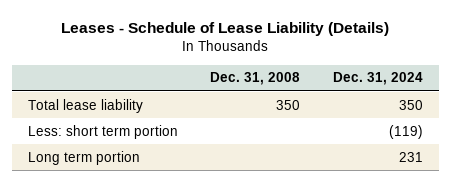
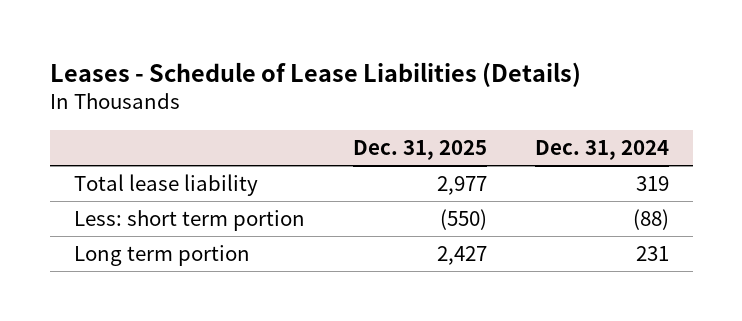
- Leases - Schedule of Lease Liability (Details)
+ Leases - Schedule of Lease Liabilities (Details)
- | Dec. 31, 2008 | Dec. 31, 2024
+ | Dec. 31, 2025 | Dec. 31, 2024
- Total lease liability | 350 | 350
- Less: short term portion | | (119)
+ Total lease liability | 2,977 | 319
+ Less: short term portion | (550) | (88)

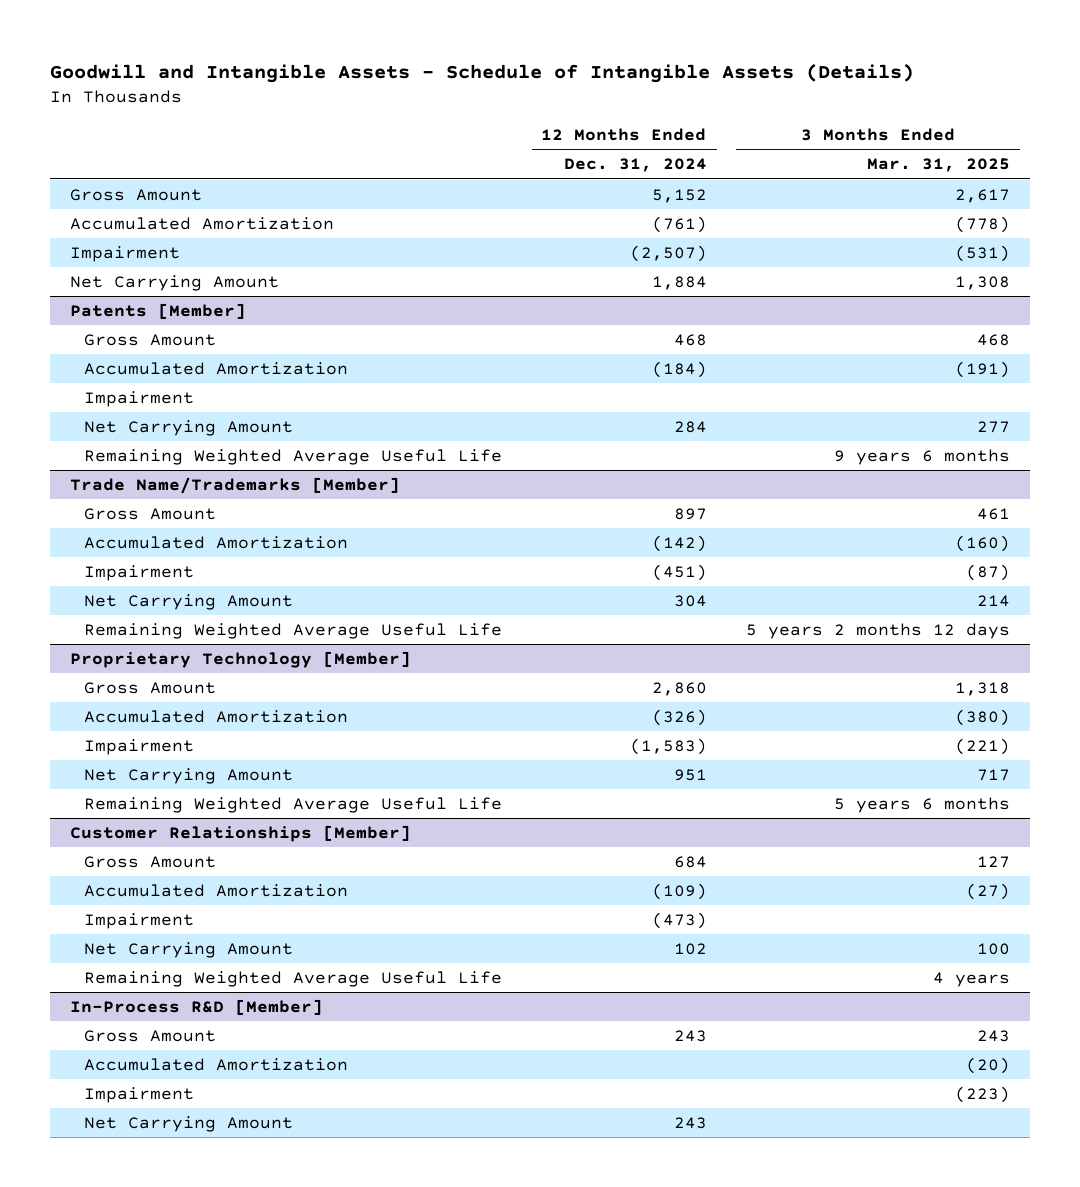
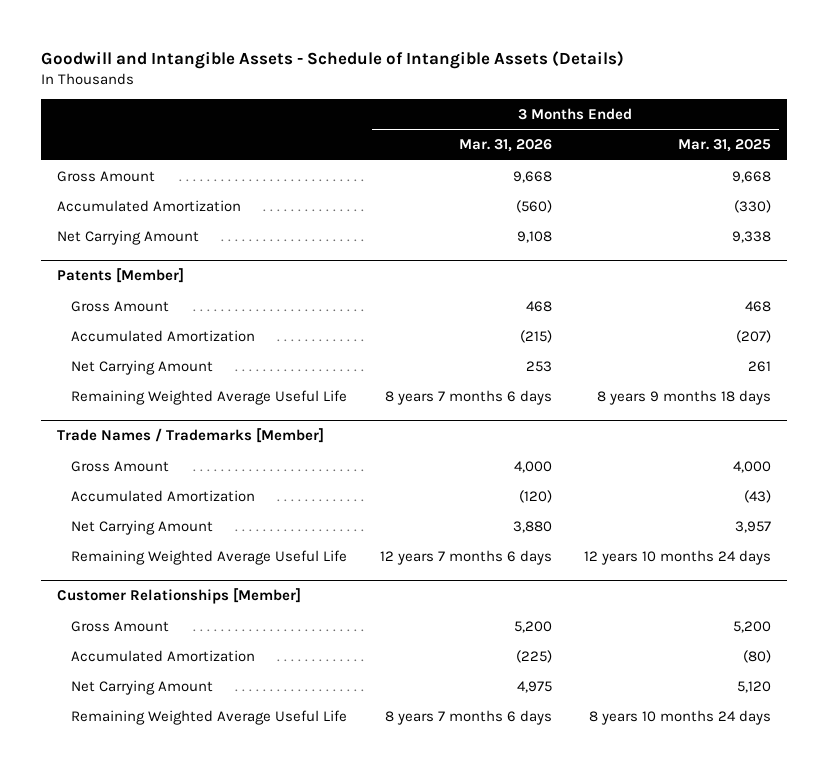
- | 12 Months Ended Dec. 31, 2024 | 3 Months Ended Mar. 31, 2025
+ | 3 Months Ended Mar. 31, 2026 | 3 Months Ended Mar. 31, 2025
- Gross Amount | 5,152 | 2,617
- Accumulated Amortization | (761) | (778)
- Impairment | (2,507) | (531)
- Net Carrying Amount | 1,884 | 1,308
+ Gross Amount | 9,668 | 9,668
+ Accumulated Amortization | (560) | (330)
+ Net Carrying Amount | 9,108 | 9,338
@ Patents [Member]
- Accumulated Amortization | (184) | (191)
- Impairment
- Net Carrying Amount | 284 | 277
- Remaining Weighted Average Useful Life | | 9 years 6 months
- Trade Name/Trademarks [Member]
- Gross Amount | 897 | 461
- Accumulated Amortization | (142) | (160)
- Impairment | (451) | (87)
- Net Carrying Amount | 304 | 214
- Remaining Weighted Average Useful Life | | 5 years 2 months 12 days
- Proprietary Technology [Member]
- Gross Amount | 2,860 | 1,318
- Accumulated Amortization | (326) | (380)
- Impairment | (1,583) | (221)
- Net Carrying Amount | 951 | 717
- Remaining Weighted Average Useful Life | | 5 years 6 months
@ Patents [Member]
+ Accumulated Amortization | (215) | (207)
+ Net Carrying Amount | 253 | 261
+ Remaining Weighted Average Useful Life | 8 years 7 months 6 days | 8 years 9 months 18 days
+ Trade Names / Trademarks [Member]
+ Gross Amount | 4,000 | 4,000
+ Accumulated Amortization | (120) | (43)
+ Net Carrying Amount | 3,880 | 3,957
+ Remaining Weighted Average Useful Life | 12 years 7 months 6 days | 12 years 10 months 24 days
@ Customer Relationships [Member]
- Gross Amount | 684 | 127
- Accumulated Amortization | (109) | (27)
- Impairment | (473) |
- Net Carrying Amount | 102 | 100
- Remaining Weighted Average Useful Life | | 4 years
- In-Process R&D [Member]
- Gross Amount | 243 | 243
- Accumulated Amortization | | (20)
- Impairment | | (223)
- Net Carrying Amount | 243 |
@ Customer Relationships [Member]
+ Gross Amount | 5,200 | 5,200
+ Accumulated Amortization | (225) | (80)
+ Net Carrying Amount | 4,975 | 5,120
+ Remaining Weighted Average Useful Life | 8 years 7 months 6 days | 8 years 10 months 24 days

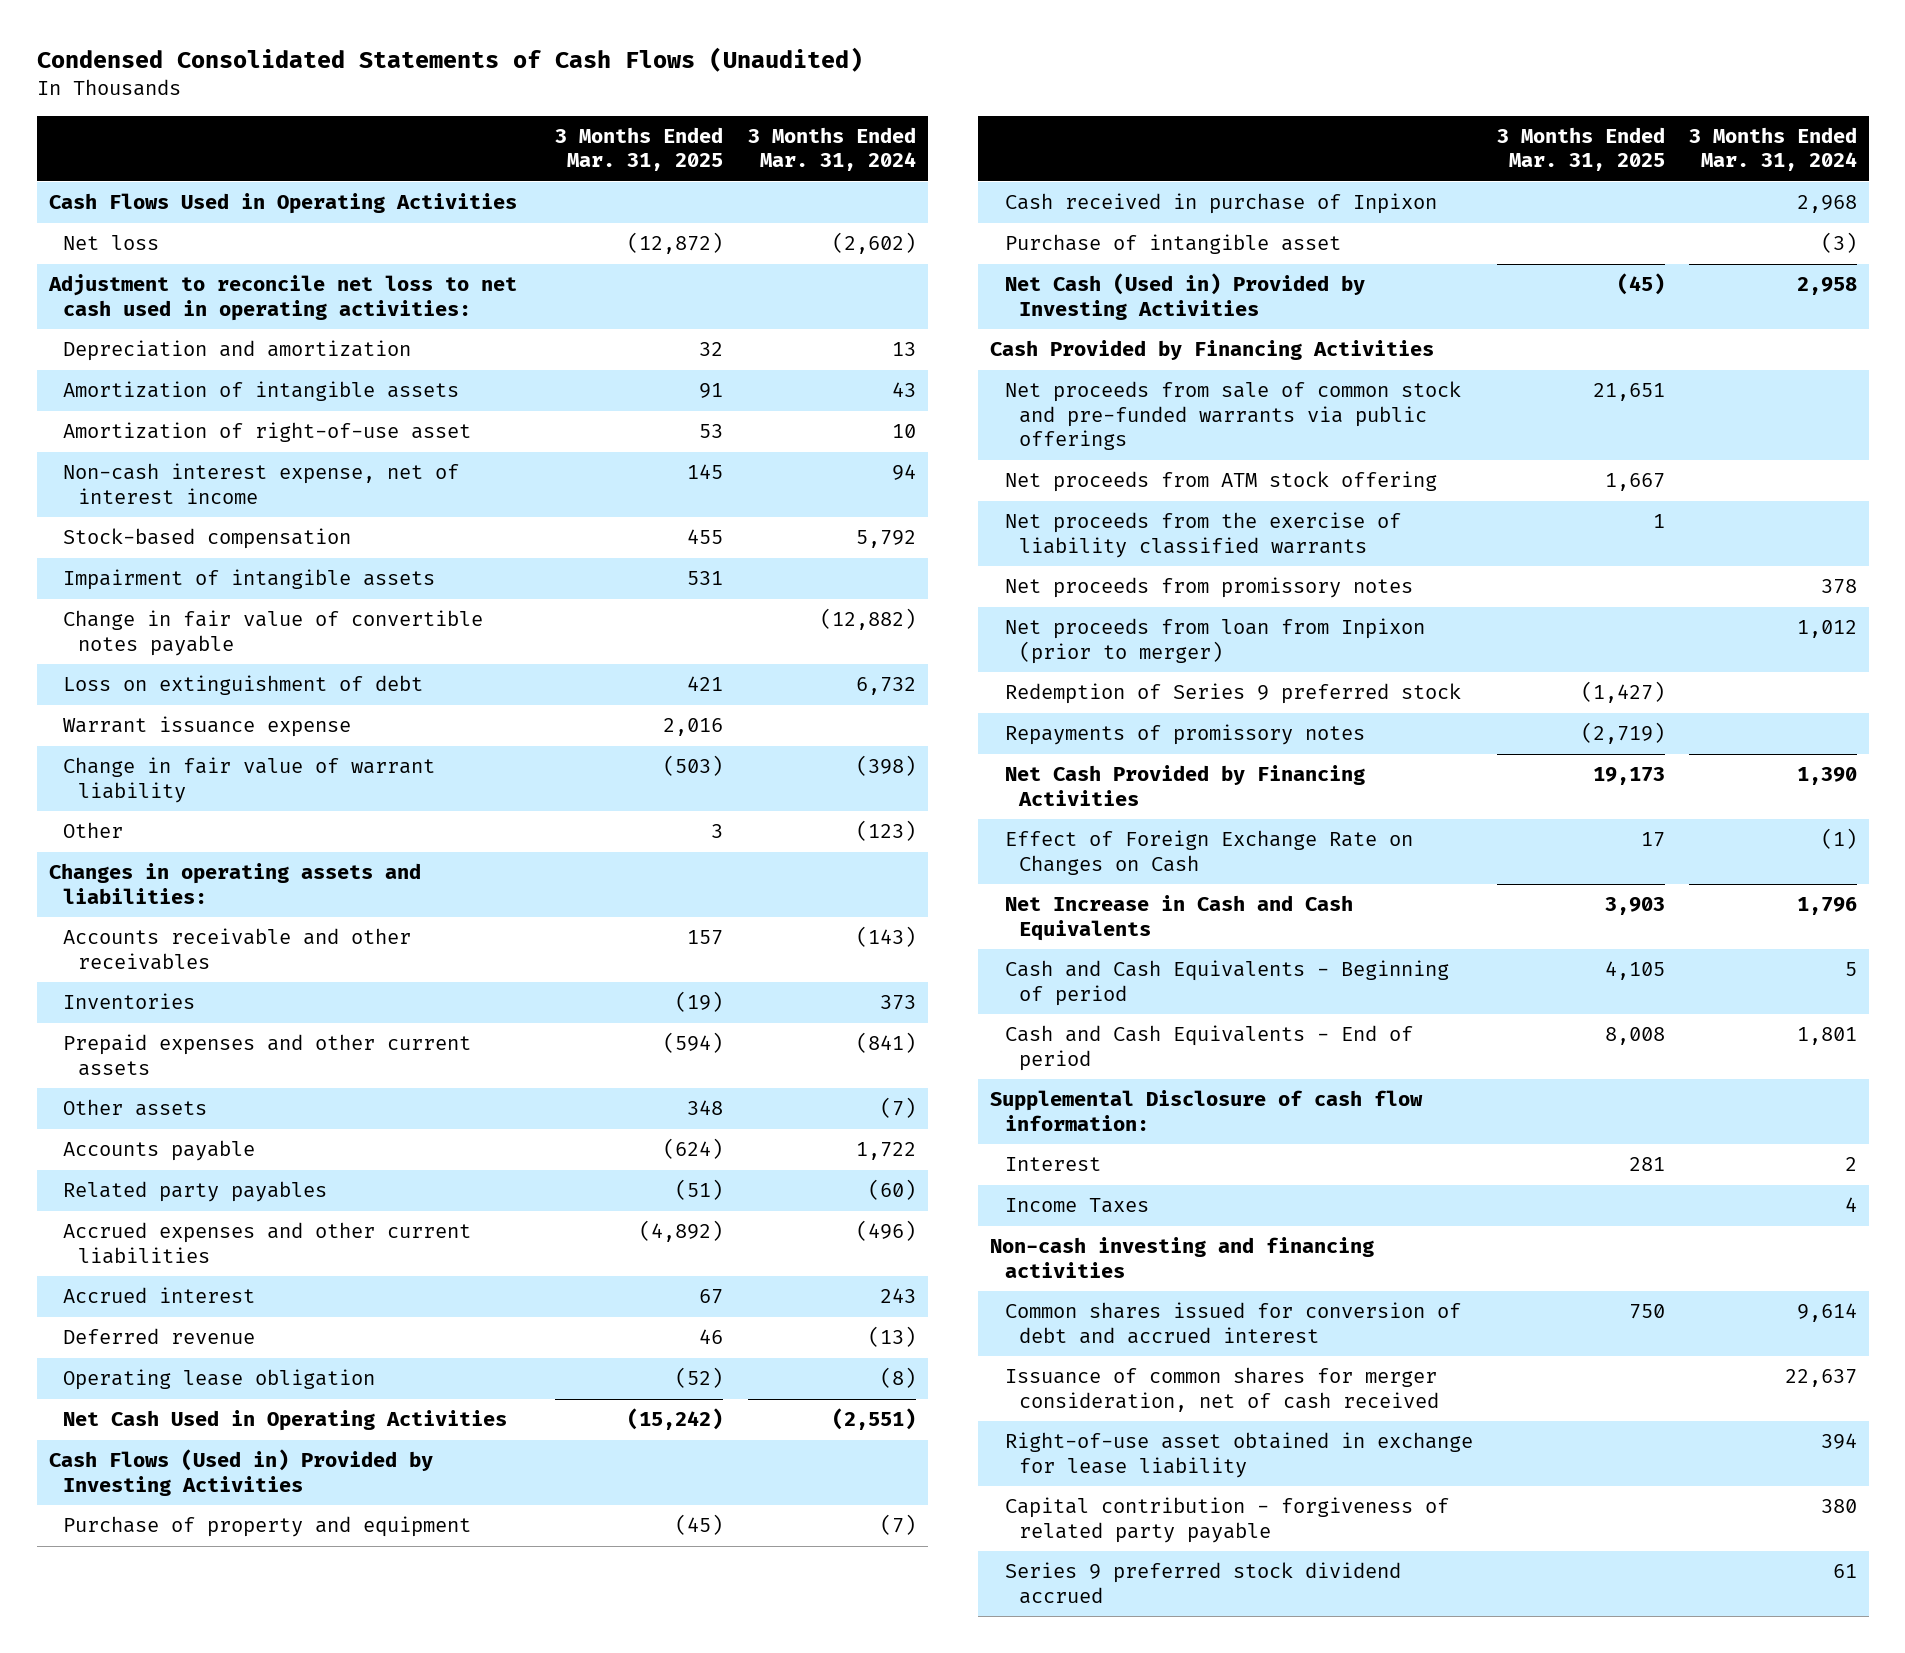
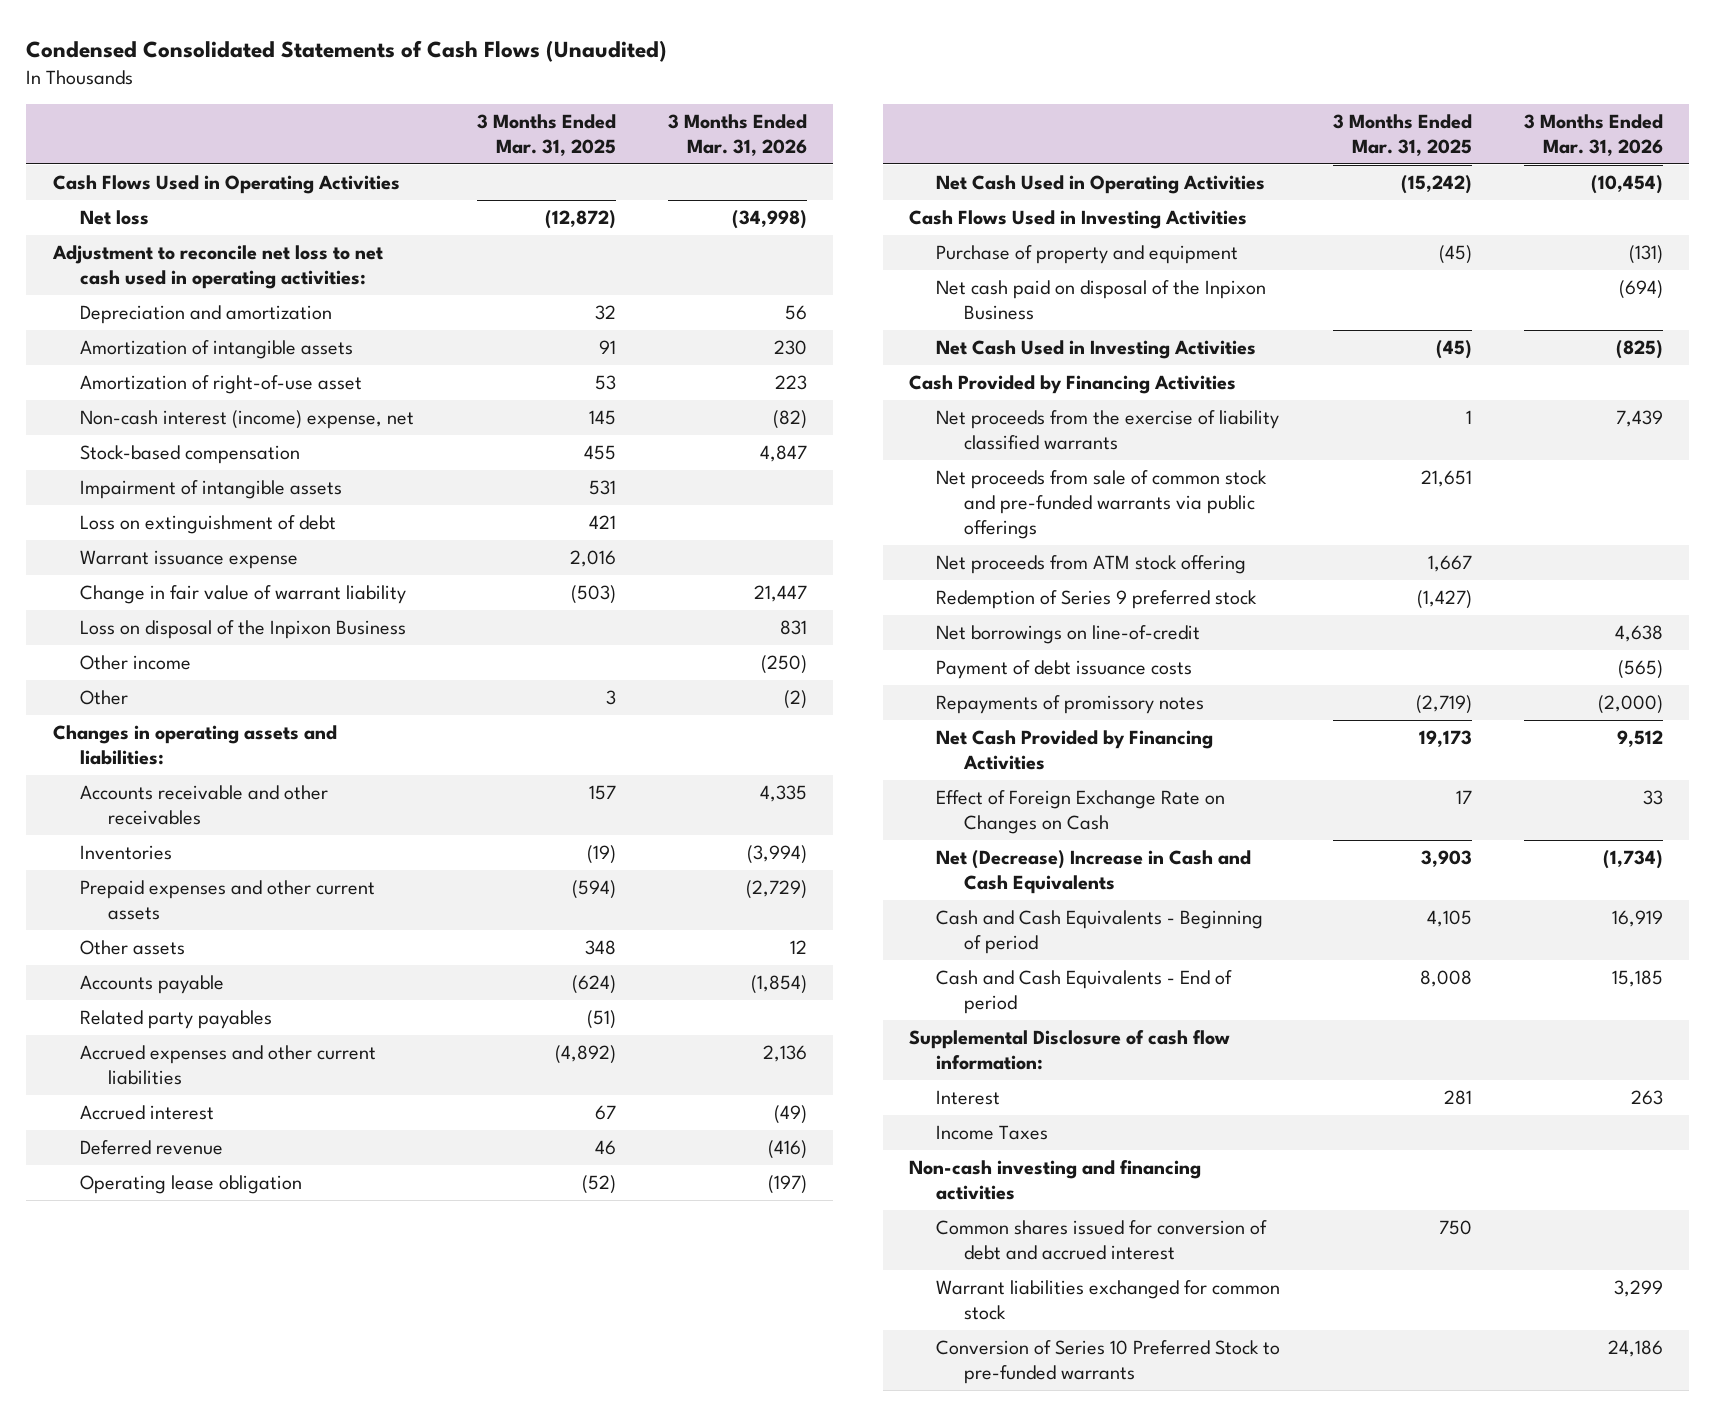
- | 3 Months Ended Mar. 31, 2025 | 3 Months Ended Mar. 31, 2024
+ | 3 Months Ended Mar. 31, 2025 | 3 Months Ended Mar. 31, 2026
- Non-cash interest expense, net of interest income | 145 | 94
+ Non-cash interest (income) expense, net | 145 | (82)
- Change in fair value of convertible notes payable | | (12,882)
+ Loss on disposal of the Inpixon Business | | 831
+ Other income | | (250)
- Cash Flows (Used in) Provided by Investing Activities
+ Cash Flows Used in Investing Activities
- Cash received in purchase of Inpixon | | 2,968
- Purchase of intangible asset | | (3)
- Net Cash (Used in) Provided by Investing Activities | (45) | 2,958
+ Net cash paid on disposal of the Inpixon Business | | (694)
+ Net Cash Used in Investing Activities | (45) | (825)
moved up: Net proceeds from the exercise of liability classified warrants | 1 | 7,439
- Net proceeds from promissory notes | | 378
- Net proceeds from loan from Inpixon (prior to merger) | | 1,012
+ Net borrowings on line-of-credit | | 4,638
+ Payment of debt issuance costs | | (565)
- Net Increase in Cash and Cash Equivalents | 3,903 | 1,796
+ Net (Decrease) Increase in Cash and Cash Equivalents | 3,903 | (1,734)
- Issuance of common shares for merger consideration, net of cash received | | 22,637
- Right-of-use asset obtained in exchange for lease liability | | 394
- Capital contribution - forgiveness of related party payable | | 380
- Series 9 preferred stock dividend accrued | | 61
+ Warrant liabilities exchanged for common stock | | 3,299
+ Conversion of Series 10 Preferred Stock to pre-funded warrants | | 24,186

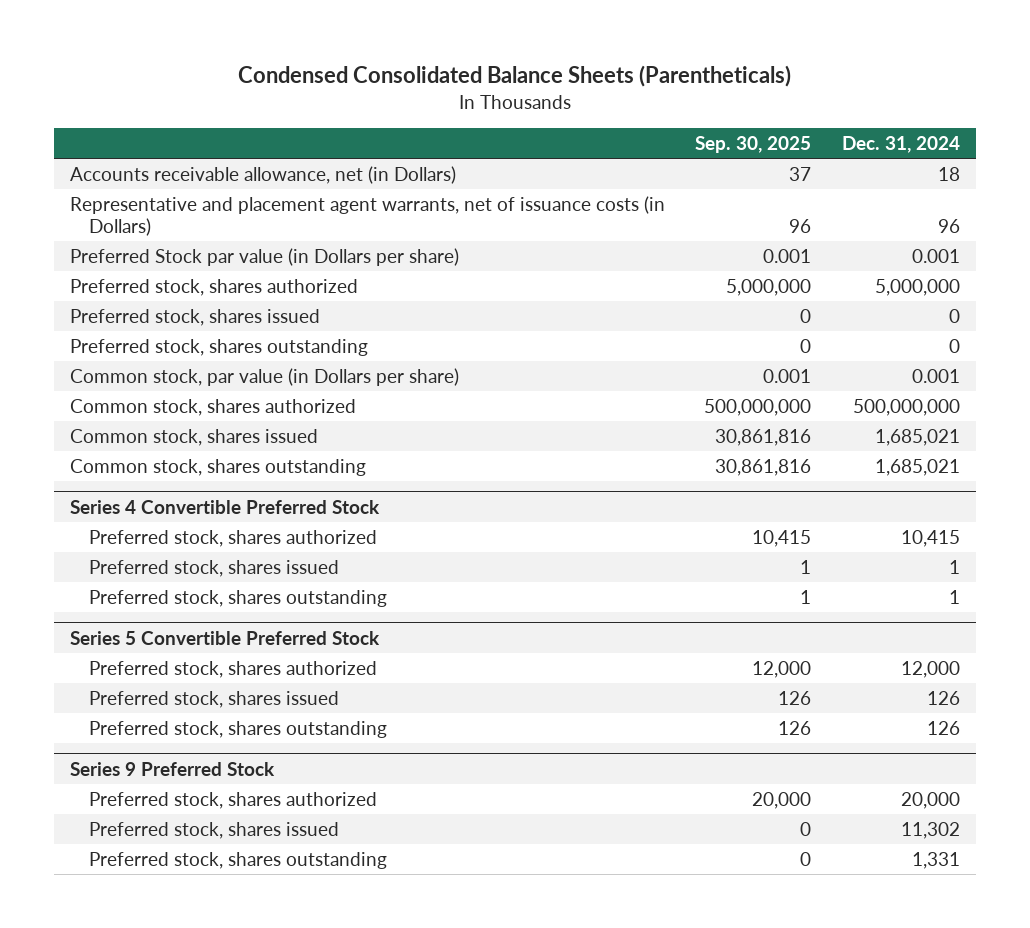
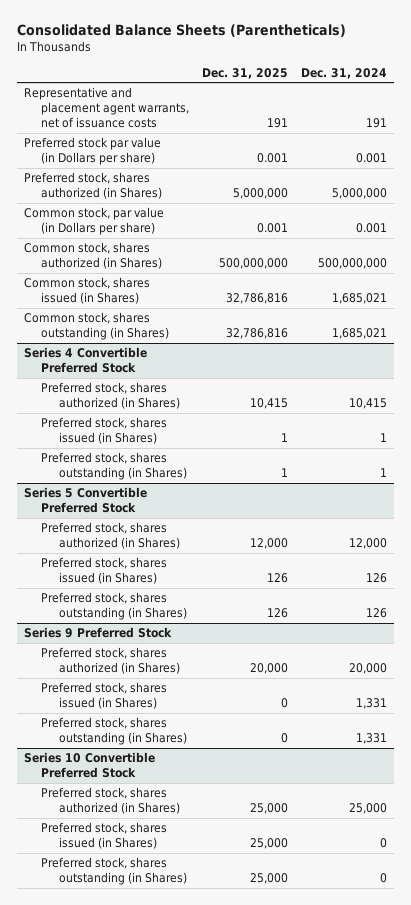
- Condensed Consolidated Balance Sheets (Parentheticals)
+ Consolidated Balance Sheets (Parentheticals)
- | Sep. 30, 2025 | Dec. 31, 2024
+ | Dec. 31, 2025 | Dec. 31, 2024
- Accounts receivable allowance, net (in Dollars) | 37 | 18
- Representative and placement agent warrants, net of issuance costs (in Dollars) | 96 | 96
- Preferred Stock par value (in Dollars per share) | 0.001 | 0.001
- Preferred stock, shares authorized | 5,000,000 | 5,000,000
- Preferred stock, shares issued | 0 | 0
- Preferred stock, shares outstanding | 0 | 0
+ Representative and placement agent warrants, net of issuance costs | 191 | 191
+ Preferred stock par value (in Dollars per share) | 0.001 | 0.001
+ Preferred stock, shares authorized (in Shares) | 5,000,000 | 5,000,000
- Common stock, shares authorized | 500,000,000 | 500,000,000
- Common stock, shares issued | 30,861,816 | 1,685,021
- Common stock, shares outstanding | 30,861,816 | 1,685,021
+ Common stock, shares authorized (in Shares) | 500,000,000 | 500,000,000
+ Common stock, shares issued (in Shares) | 32,786,816 | 1,685,021
+ Common stock, shares outstanding (in Shares) | 32,786,816 | 1,685,021
@ Series 4 Convertible Preferred Stock
- Preferred stock, shares authorized | 10,415 | 10,415
- Preferred stock, shares issued | 1 | 1
- Preferred stock, shares outstanding | 1 | 1
+ Preferred stock, shares authorized (in Shares) | 10,415 | 10,415
+ Preferred stock, shares issued (in Shares) | 1 | 1
+ Preferred stock, shares outstanding (in Shares) | 1 | 1
@ Series 5 Convertible Preferred Stock
- Preferred stock, shares authorized | 12,000 | 12,000
- Preferred stock, shares issued | 126 | 126
- Preferred stock, shares outstanding | 126 | 126
+ Preferred stock, shares authorized (in Shares) | 12,000 | 12,000
+ Preferred stock, shares issued (in Shares) | 126 | 126
+ Preferred stock, shares outstanding (in Shares) | 126 | 126
@ Series 9 Preferred Stock
- Preferred stock, shares authorized | 20,000 | 20,000
- Preferred stock, shares issued | 0 | 11,302
- Preferred stock, shares outstanding | 0 | 1,331
+ Preferred stock, shares authorized (in Shares) | 20,000 | 20,000
+ Preferred stock, shares issued (in Shares) | 0 | 1,331
+ Preferred stock, shares outstanding (in Shares) | 0 | 1,331
+ Series 10 Convertible Preferred Stock
+ Preferred stock, shares authorized (in Shares) | 25,000 | 25,000
+ Preferred stock, shares issued (in Shares) | 25,000 | 0
+ Preferred stock, shares outstanding (in Shares) | 25,000 | 0

